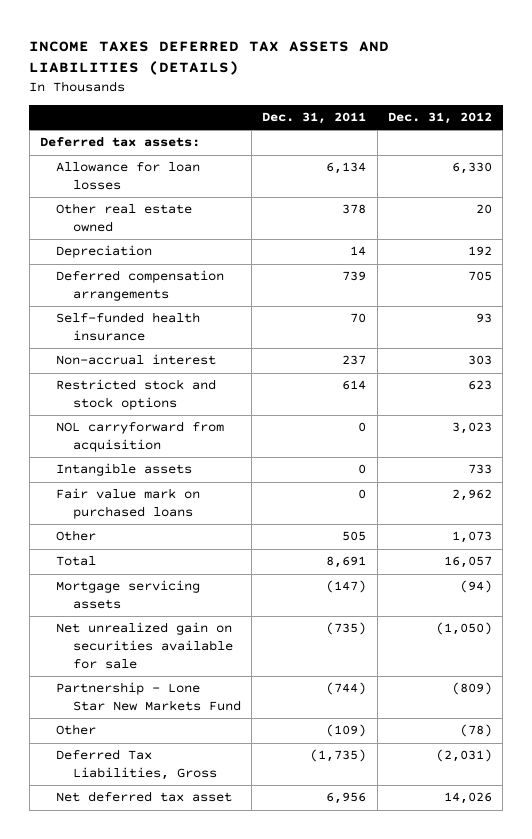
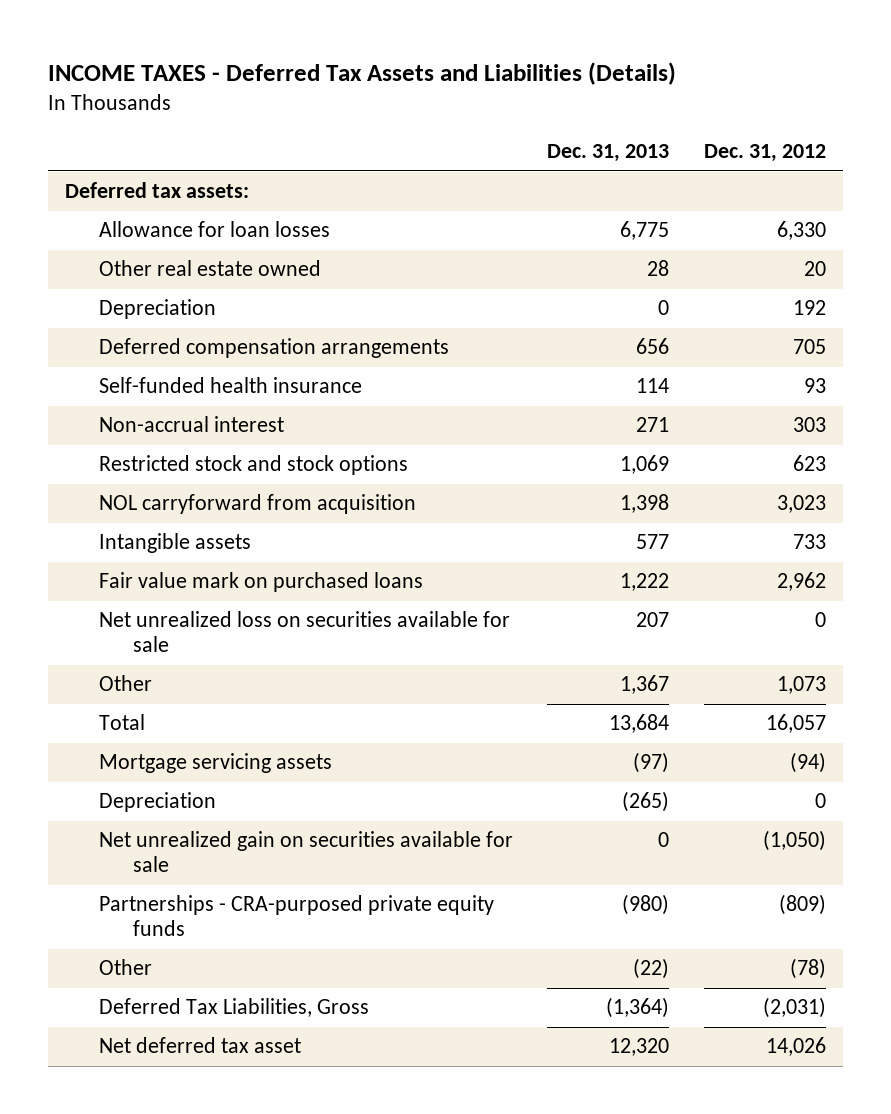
- INCOME TAXES DEFERRED TAX ASSETS AND LIABILITIES (DETAILS)
+ INCOME TAXES - Deferred Tax Assets and Liabilities (Details)
- | Dec. 31, 2011 | Dec. 31, 2012
+ | Dec. 31, 2013 | Dec. 31, 2012
+ Net unrealized loss on securities available for sale | 207 | 0
+ Depreciation | (265) | 0
- Partnership - Lone Star New Markets Fund | (744) | (809)
+ Partnerships - CRA-purposed private equity funds | (980) | (809)

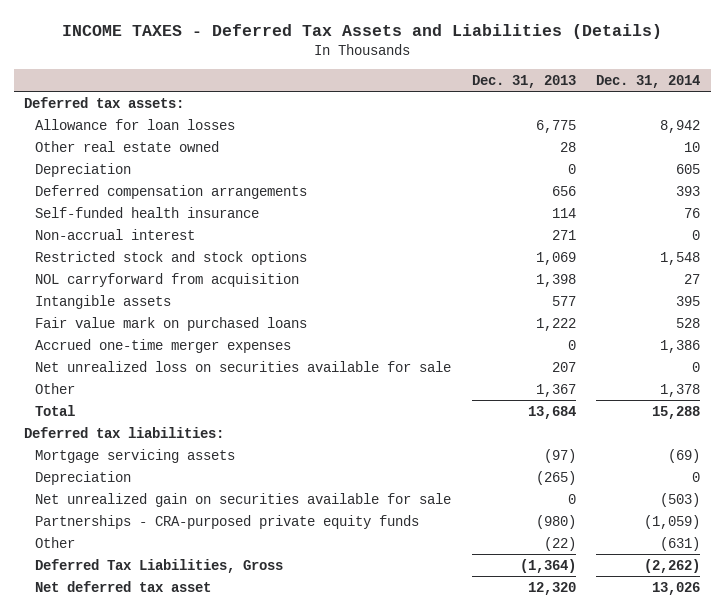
- | Dec. 31, 2013 | Dec. 31, 2012
+ | Dec. 31, 2013 | Dec. 31, 2014
+ Accrued one-time merger expenses | 0 | 1,386
+ Deferred tax liabilities:

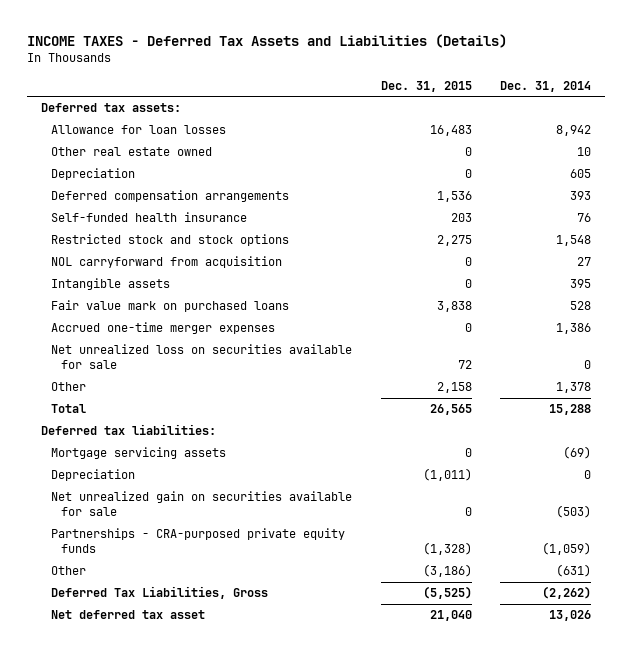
- | Dec. 31, 2013 | Dec. 31, 2014
+ | Dec. 31, 2015 | Dec. 31, 2014
- Non-accrual interest | 271 | 0

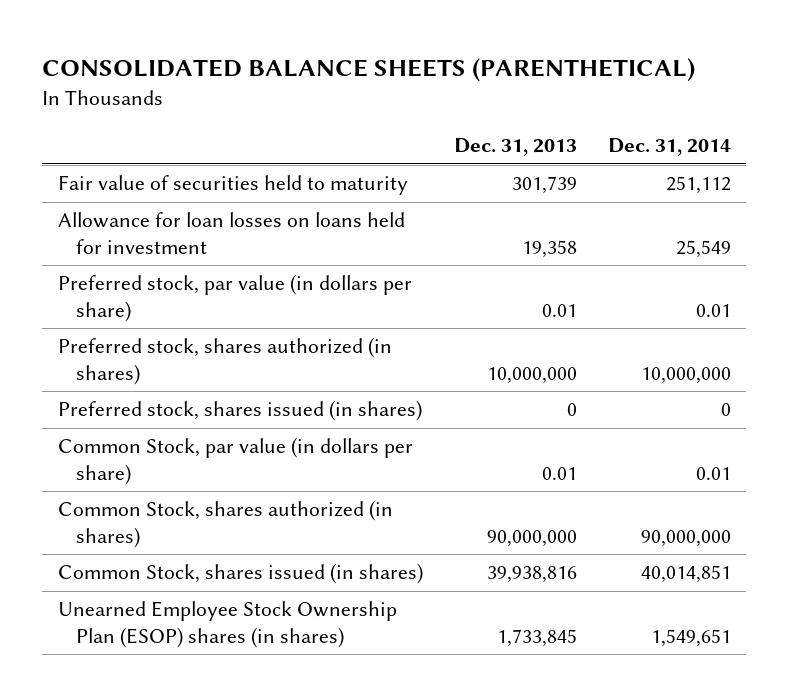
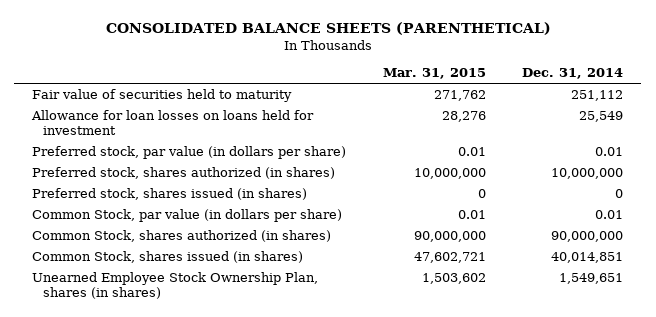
- | Dec. 31, 2013 | Dec. 31, 2014
+ | Mar. 31, 2015 | Dec. 31, 2014
- Unearned Employee Stock Ownership Plan (ESOP) shares (in shares) | 1,733,845 | 1,549,651
+ Unearned Employee Stock Ownership Plan, shares (in shares) | 1,503,602 | 1,549,651

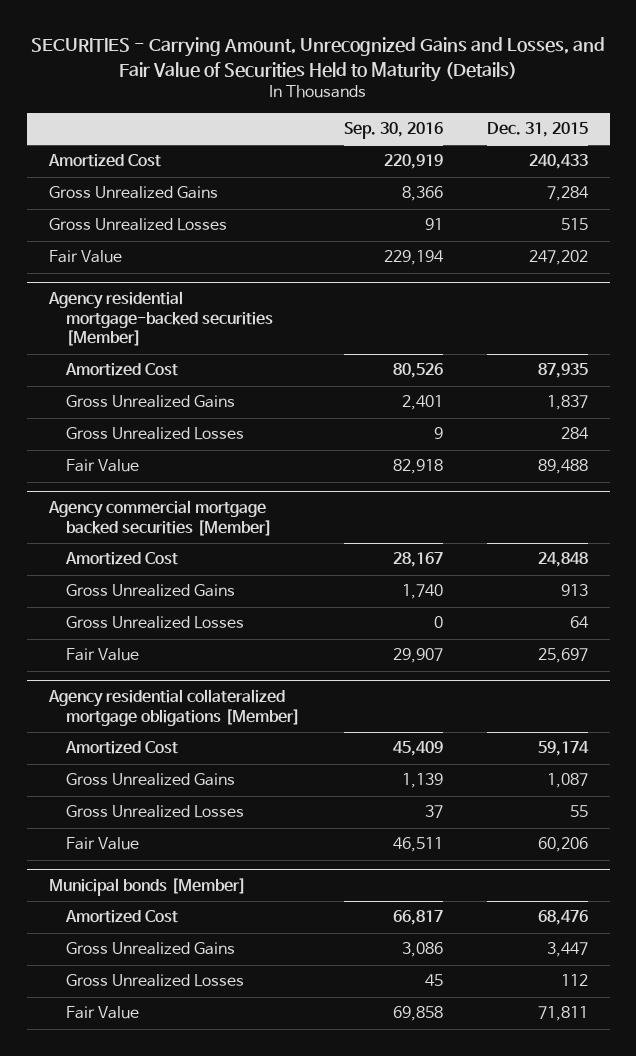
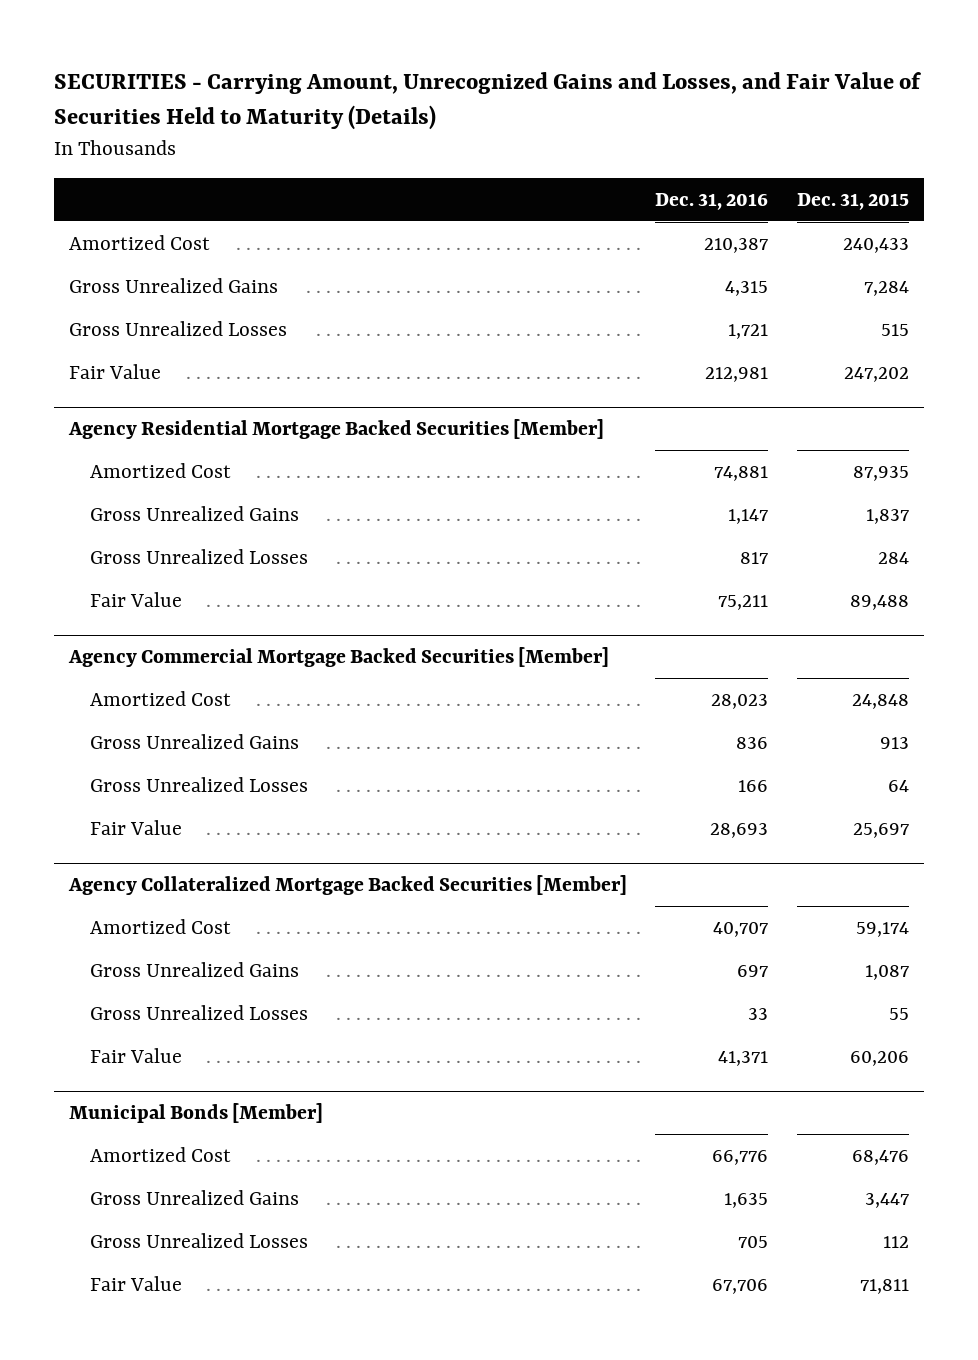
- | Sep. 30, 2016 | Dec. 31, 2015
+ | Dec. 31, 2016 | Dec. 31, 2015
- Agency residential mortgage-backed securities [Member]
+ Agency Residential Mortgage Backed Securities [Member]
- Agency commercial mortgage backed securities [Member]
+ Agency Commercial Mortgage Backed Securities [Member]
- Agency residential collateralized mortgage obligations [Member]
+ Agency Collateralized Mortgage Backed Securities [Member]
- Municipal bonds [Member]
+ Municipal Bonds [Member]

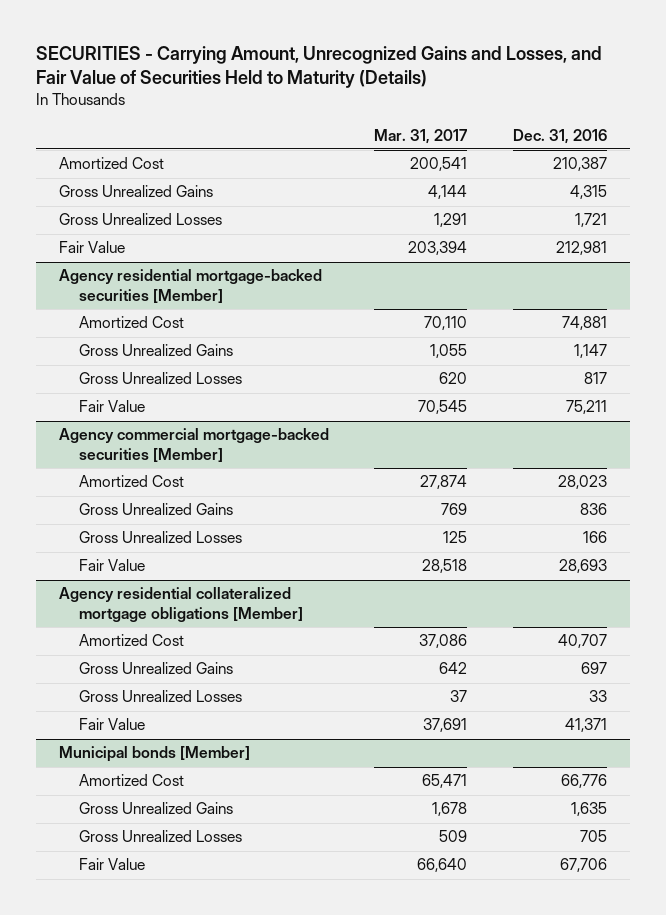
- | Dec. 31, 2016 | Dec. 31, 2015
+ | Mar. 31, 2017 | Dec. 31, 2016
- Agency Residential Mortgage Backed Securities [Member]
+ Agency residential mortgage-backed securities [Member]
- Agency Commercial Mortgage Backed Securities [Member]
+ Agency commercial mortgage-backed securities [Member]
- Agency Collateralized Mortgage Backed Securities [Member]
+ Agency residential collateralized mortgage obligations [Member]
- Municipal Bonds [Member]
+ Municipal bonds [Member]

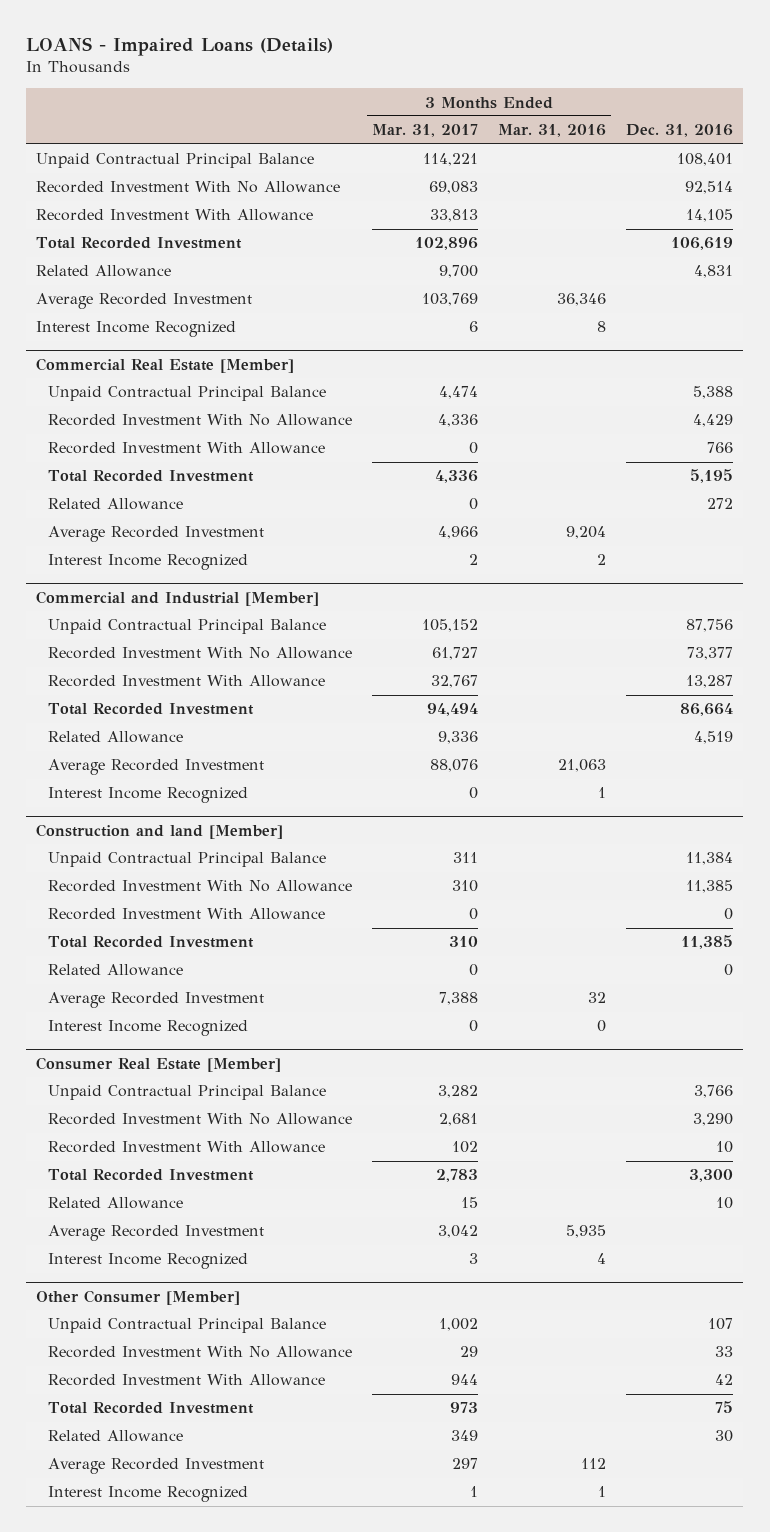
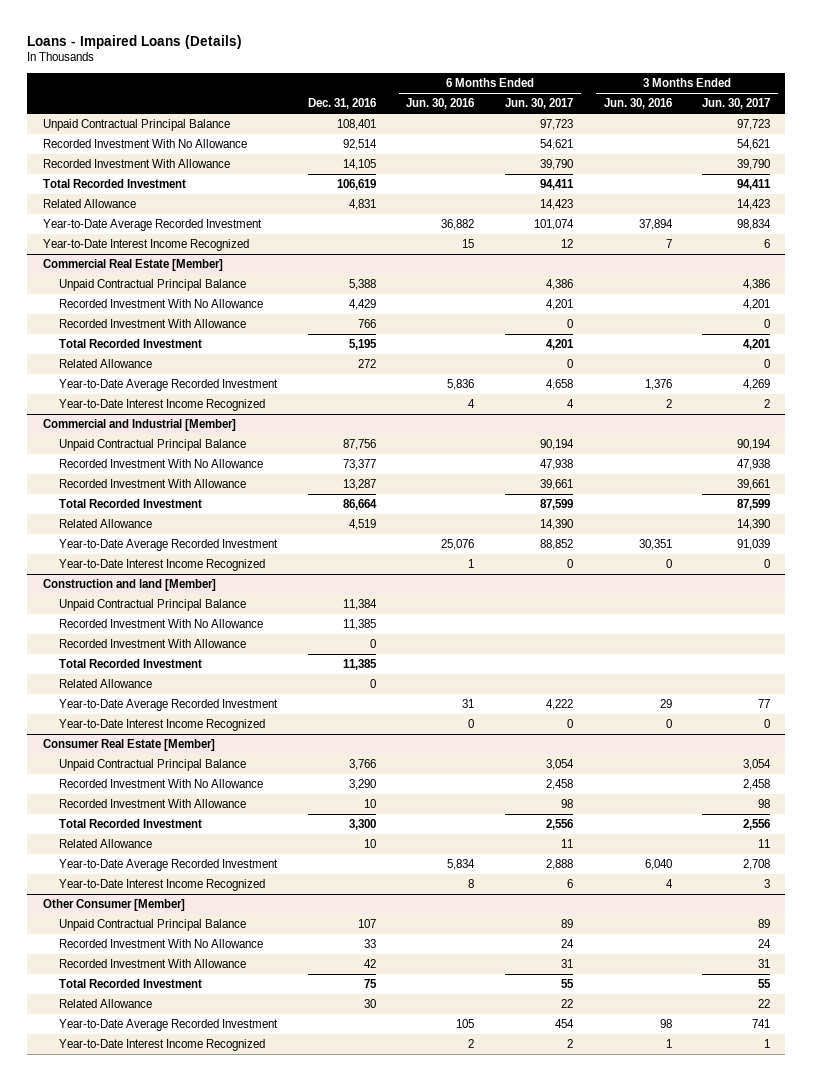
- LOANS - Impaired Loans (Details)
+ Loans - Impaired Loans (Details)
- | 3 Months Ended Mar. 31, 2017 | 3 Months Ended Mar. 31, 2016 | Dec. 31, 2016
+ | Dec. 31, 2016 | 6 Months Ended Jun. 30, 2016 | 6 Months Ended Jun. 30, 2017 | 3 Months Ended Jun. 30, 2016 | 3 Months Ended Jun. 30, 2017
- Average Recorded Investment | 103,769 | 36,346 |
- Interest Income Recognized | 6 | 8 |
+ Year-to-Date Average Recorded Investment | | 36,882 | 101,074 | 37,894 | 98,834
+ Year-to-Date Interest Income Recognized | | 15 | 12 | 7 | 6
@ Commercial Real Estate [Member]
- Average Recorded Investment | 4,966 | 9,204 |
- Interest Income Recognized | 2 | 2 |
+ Year-to-Date Average Recorded Investment | | 5,836 | 4,658 | 1,376 | 4,269
+ Year-to-Date Interest Income Recognized | | 4 | 4 | 2 | 2
@ Commercial and Industrial [Member]
- Average Recorded Investment | 88,076 | 21,063 |
- Interest Income Recognized | 0 | 1 |
+ Year-to-Date Average Recorded Investment | | 25,076 | 88,852 | 30,351 | 91,039
+ Year-to-Date Interest Income Recognized | | 1 | 0 | 0 | 0
@ Construction and land [Member]
- Average Recorded Investment | 7,388 | 32 |
- Interest Income Recognized | 0 | 0 |
+ Year-to-Date Average Recorded Investment | | 31 | 4,222 | 29 | 77
+ Year-to-Date Interest Income Recognized | | 0 | 0 | 0 | 0
@ Consumer Real Estate [Member]
- Average Recorded Investment | 3,042 | 5,935 |
- Interest Income Recognized | 3 | 4 |
+ Year-to-Date Average Recorded Investment | | 5,834 | 2,888 | 6,040 | 2,708
+ Year-to-Date Interest Income Recognized | | 8 | 6 | 4 | 3
@ Other Consumer [Member]
- Average Recorded Investment | 297 | 112 |
- Interest Income Recognized | 1 | 1 |
+ Year-to-Date Average Recorded Investment | | 105 | 454 | 98 | 741
+ Year-to-Date Interest Income Recognized | | 2 | 2 | 1 | 1

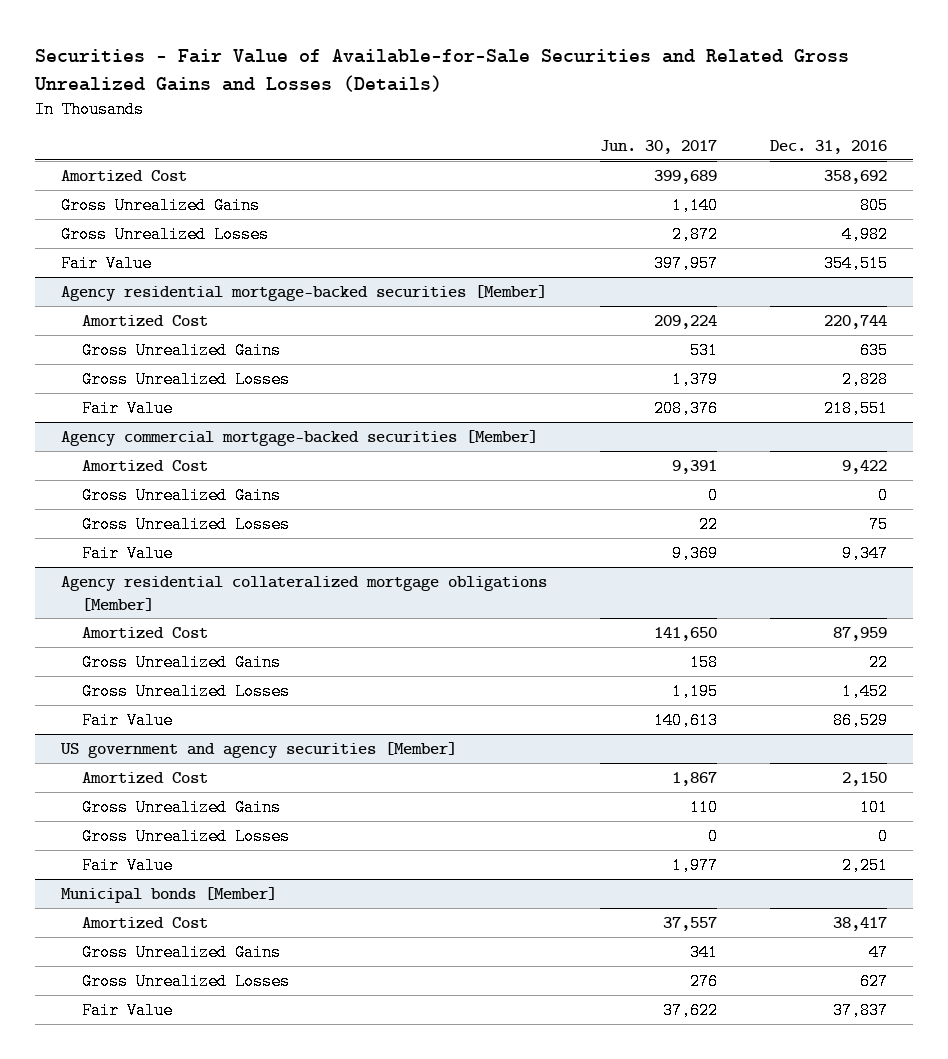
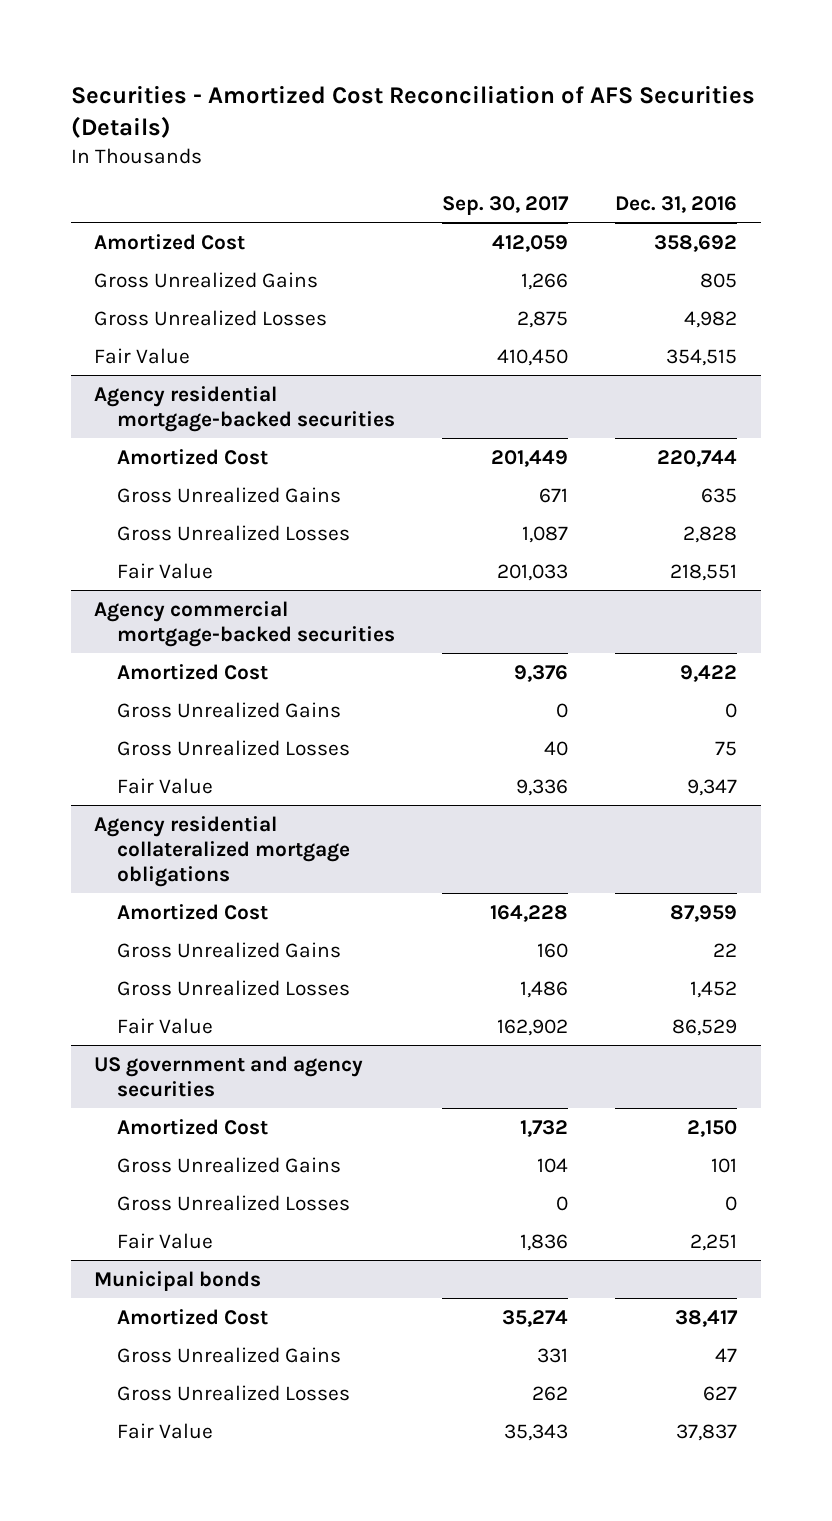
- Securities - Fair Value of Available-for-Sale Securities and Related Gross Unrealized Gains and Losses (Details)
+ Securities - Amortized Cost Reconciliation of AFS Securities (Details)
- | Jun. 30, 2017 | Dec. 31, 2016
+ | Sep. 30, 2017 | Dec. 31, 2016
- Agency residential mortgage-backed securities [Member]
+ Agency residential mortgage-backed securities
- Agency commercial mortgage-backed securities [Member]
+ Agency commercial mortgage-backed securities
- Agency residential collateralized mortgage obligations [Member]
+ Agency residential collateralized mortgage obligations
- US government and agency securities [Member]
+ US government and agency securities
- Municipal bonds [Member]
+ Municipal bonds

